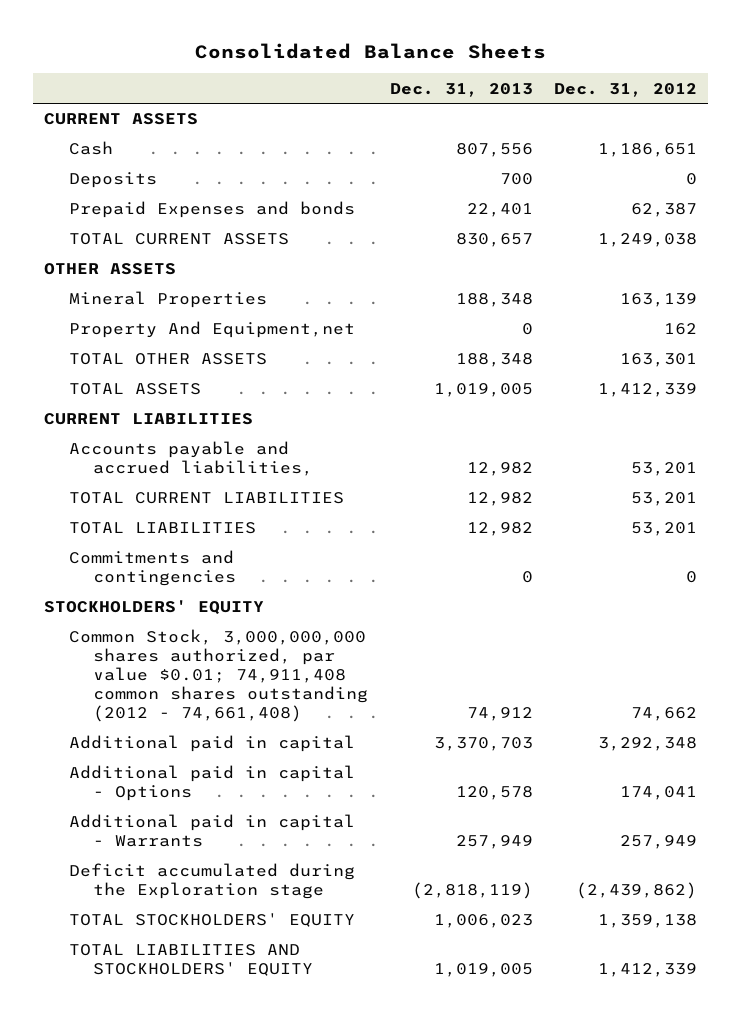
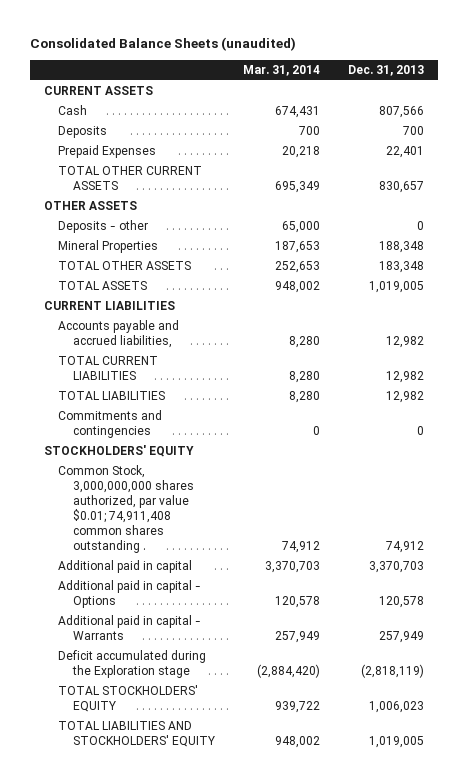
- Consolidated Balance Sheets
+ Consolidated Balance Sheets (unaudited)
- | Dec. 31, 2013 | Dec. 31, 2012
+ | Mar. 31, 2014 | Dec. 31, 2013
- Cash | 807,556 | 1,186,651
+ Cash | 674,431 | 807,566
- Prepaid Expenses and bonds | 22,401 | 62,387
- TOTAL CURRENT ASSETS | 830,657 | 1,249,038
+ Prepaid Expenses | 20,218 | 22,401
+ TOTAL OTHER CURRENT ASSETS | 695,349 | 830,657
+ Deposits - other | 65,000 | 0
- Property And Equipment,net | 0 | 162
- TOTAL OTHER ASSETS | 188,348 | 163,301
+ TOTAL OTHER ASSETS | 252,653 | 183,348
- Common Stock, 3,000,000,000 shares authorized, par value $0.01; 74,911,408 common shares outstanding (2012 - 74,661,408) | 74,912 | 74,662
+ Common Stock, 3,000,000,000 shares authorized, par value $0.01; 74,911,408 common shares outstanding . | 74,912 | 74,912

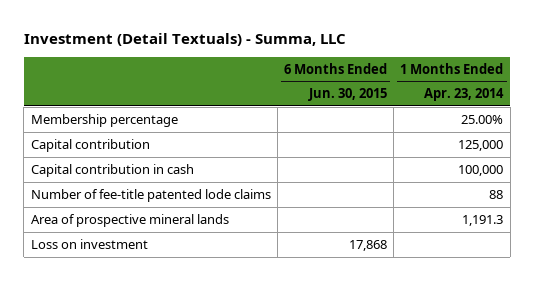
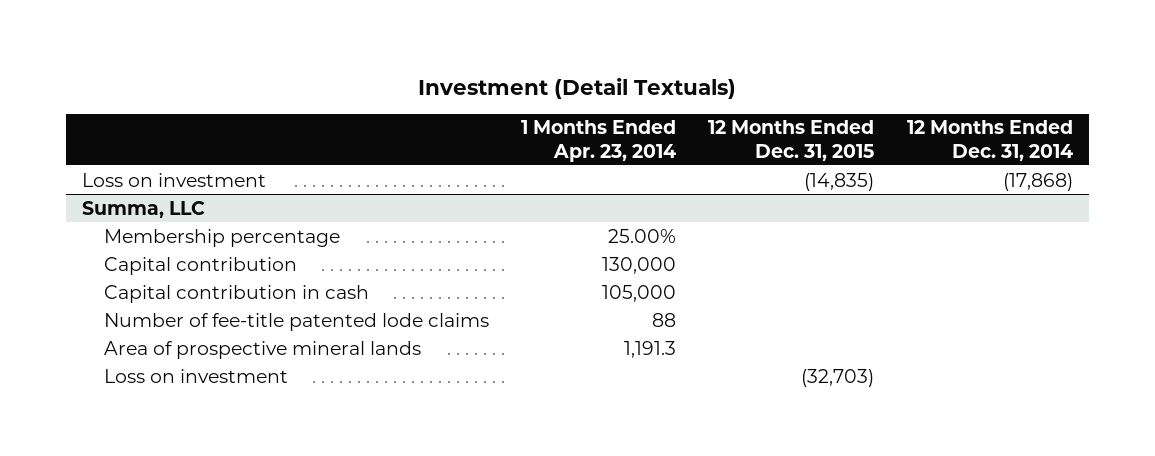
- Investment (Detail Textuals) - Summa, LLC
+ Investment (Detail Textuals)
- | 6 Months Ended Jun. 30, 2015 | 1 Months Ended Apr. 23, 2014
+ | 1 Months Ended Apr. 23, 2014 | 12 Months Ended Dec. 31, 2015 | 12 Months Ended Dec. 31, 2014
+ Loss on investment | | (14,835) | (17,868)
+ Summa, LLC
- Capital contribution | | 125,000
- Capital contribution in cash | | 100,000
+ Capital contribution | 130,000 | |
+ Capital contribution in cash | 105,000 | |

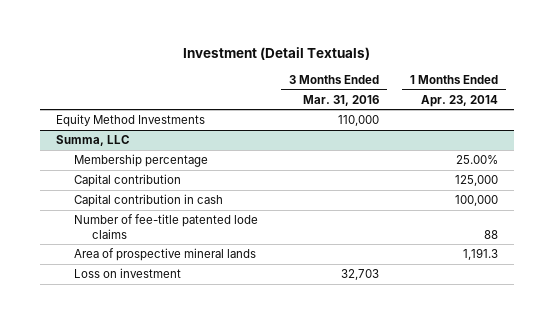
- | 1 Months Ended Apr. 23, 2014 | 12 Months Ended Dec. 31, 2015 | 12 Months Ended Dec. 31, 2014
+ | 3 Months Ended Mar. 31, 2016 | 1 Months Ended Apr. 23, 2014
- Loss on investment | | (14,835) | (17,868)
+ Equity Method Investments | 110,000 |
@ Summa, LLC
- Capital contribution | 130,000 | |
- Capital contribution in cash | 105,000 | |
+ Capital contribution | | 125,000
+ Capital contribution in cash | | 100,000

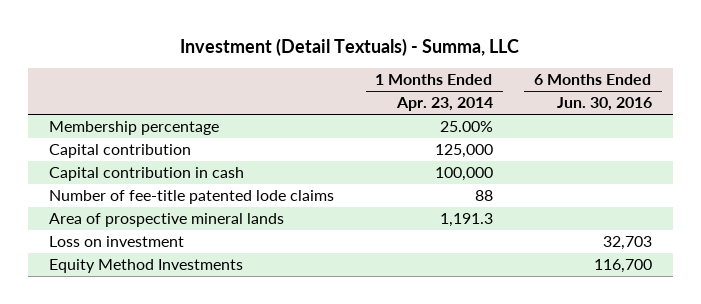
- Investment (Detail Textuals)
+ Investment (Detail Textuals) - Summa, LLC
- | 3 Months Ended Mar. 31, 2016 | 1 Months Ended Apr. 23, 2014
+ | 1 Months Ended Apr. 23, 2014 | 6 Months Ended Jun. 30, 2016
- Summa, LLC
moved down: Equity Method Investments | | 116,700

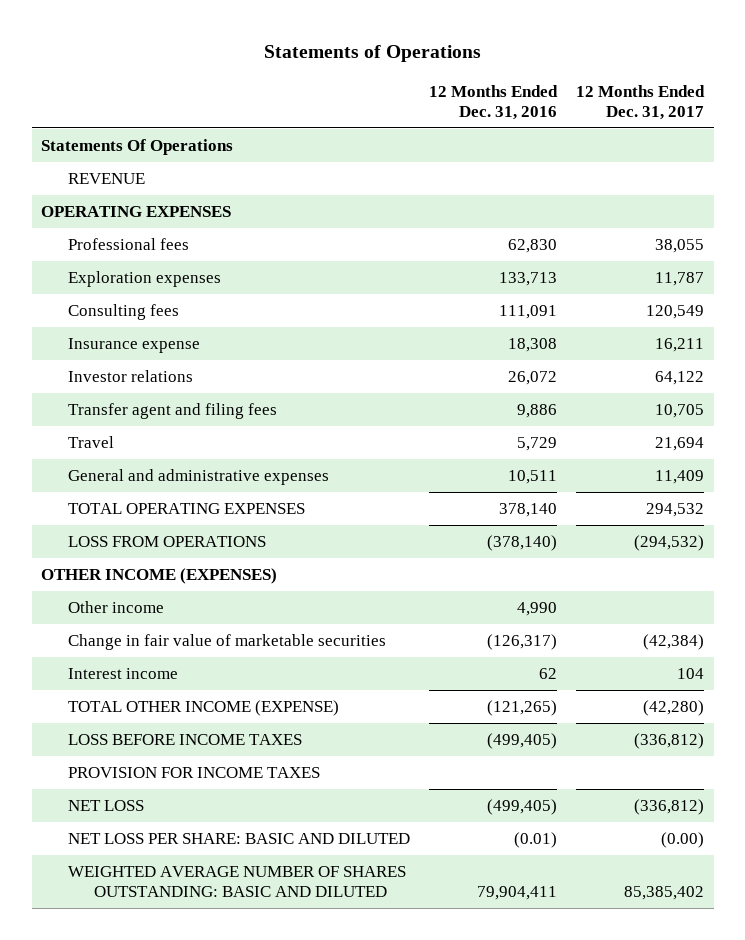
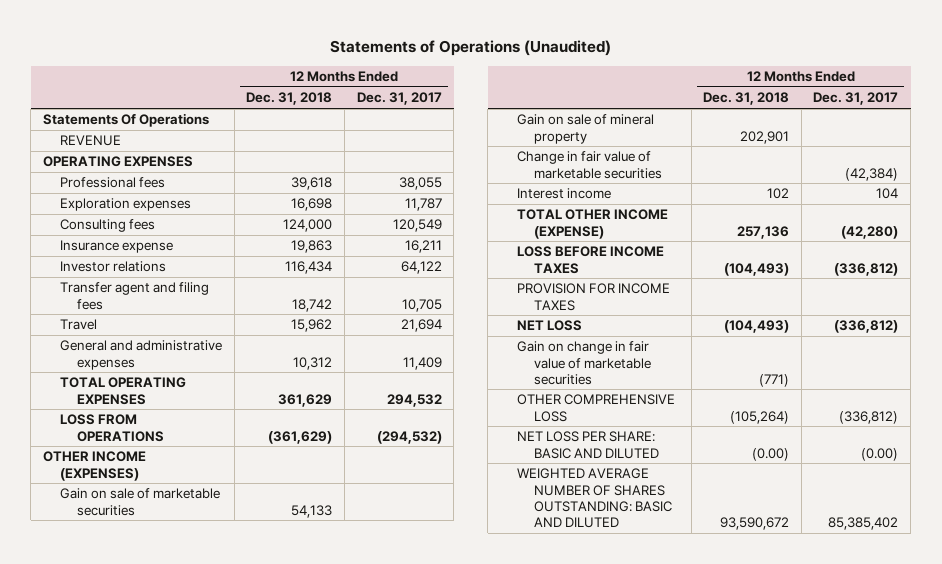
- Statements of Operations
+ Statements of Operations (Unaudited)
- | 12 Months Ended Dec. 31, 2016 | 12 Months Ended Dec. 31, 2017
+ | 12 Months Ended Dec. 31, 2018 | 12 Months Ended Dec. 31, 2017
- Other income | 4,990 |
+ Gain on sale of marketable securities | 54,133 |
+ Gain on sale of mineral property | 202,901 |
+ Gain on change in fair value of marketable securities | (771) |
+ OTHER COMPREHENSIVE LOSS | (105,264) | (336,812)

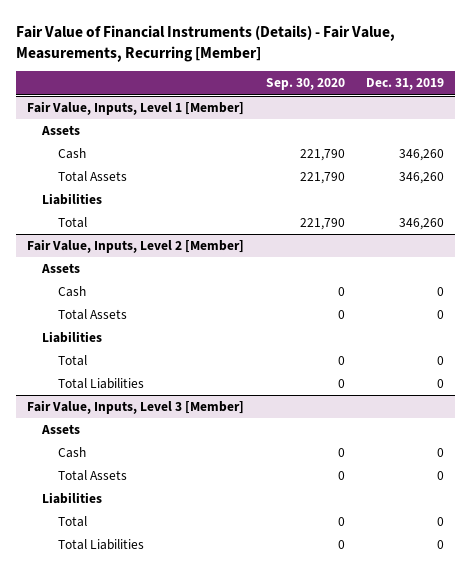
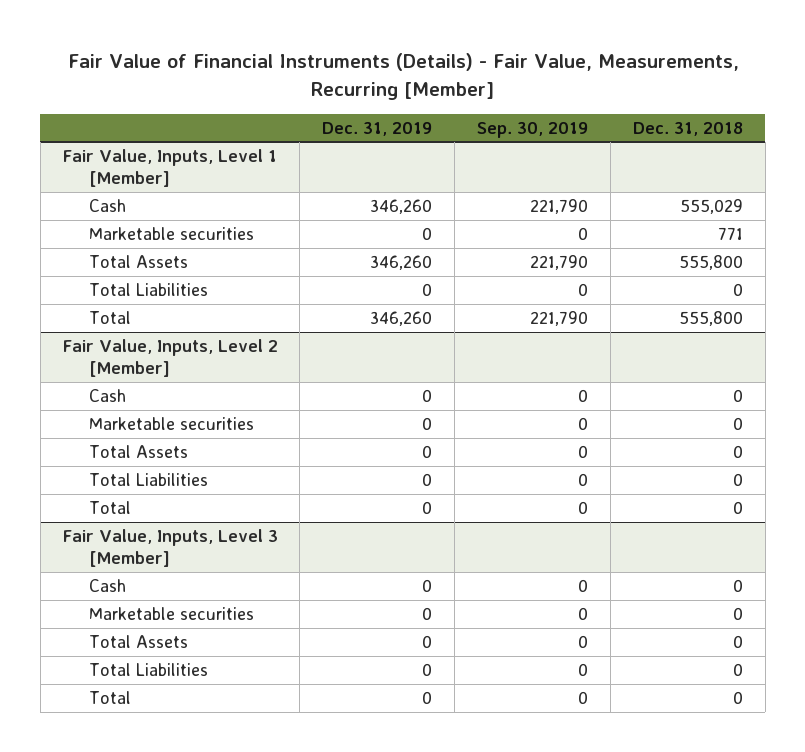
- | Sep. 30, 2020 | Dec. 31, 2019
+ | Dec. 31, 2019 | Sep. 30, 2019 | Dec. 31, 2018
@ Fair Value, Inputs, Level 1 [Member]
- Assets
+ Marketable securities | 0 | 0 | 771
- Liabilities
+ Total Liabilities | 0 | 0 | 0
@ Fair Value, Inputs, Level 2 [Member]
- Assets
+ Marketable securities | 0 | 0 | 0
- Liabilities
moved down: Total | 0 | 0 | 0
@ Fair Value, Inputs, Level 3 [Member]
- Assets
+ Marketable securities | 0 | 0 | 0
- Liabilities
moved down: Total | 0 | 0 | 0

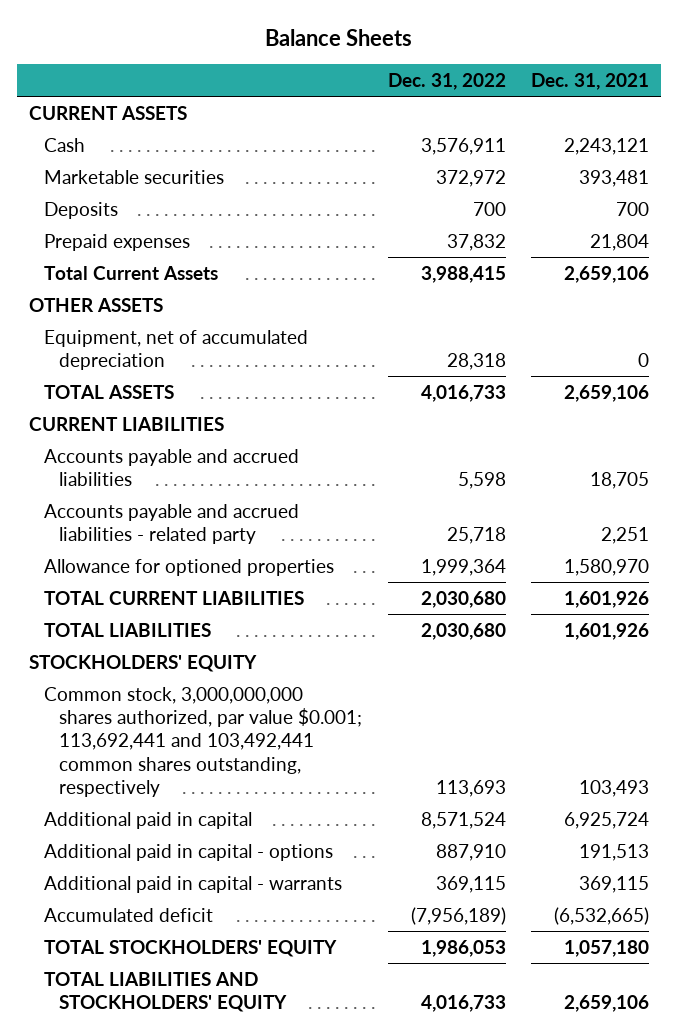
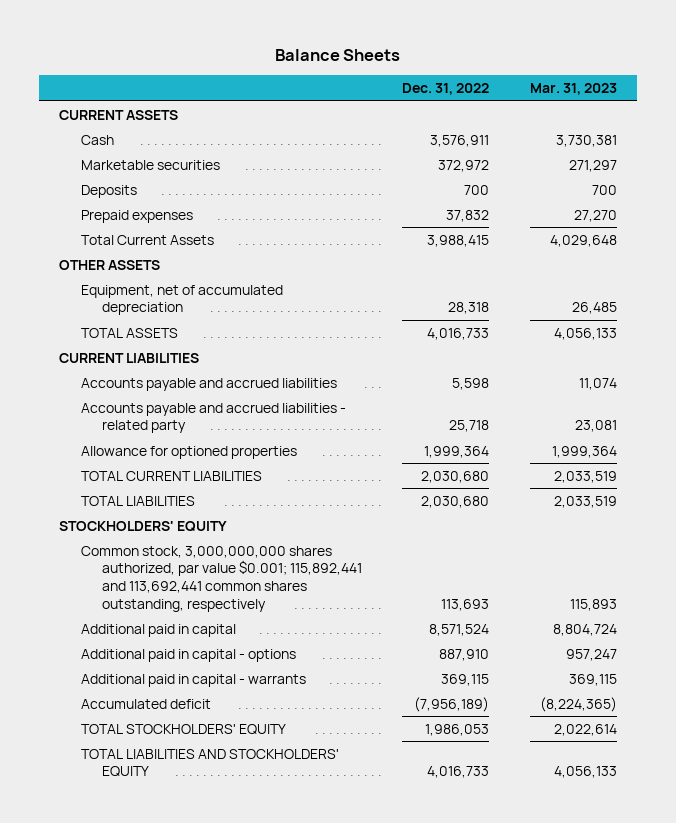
- | Dec. 31, 2022 | Dec. 31, 2021
+ | Dec. 31, 2022 | Mar. 31, 2023
- Common stock, 3,000,000,000 shares authorized, par value $0.001; 113,692,441 and 103,492,441 common shares outstanding, respectively | 113,693 | 103,493
+ Common stock, 3,000,000,000 shares authorized, par value $0.001; 115,892,441 and 113,692,441 common shares outstanding, respectively | 113,693 | 115,893

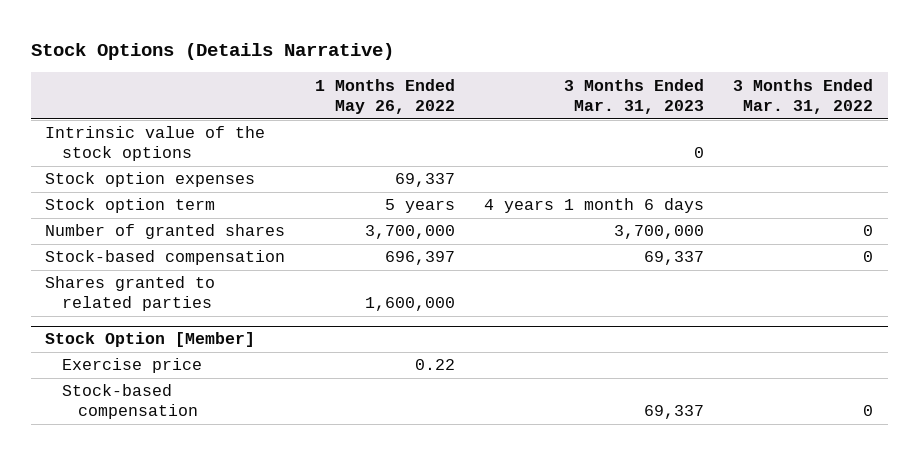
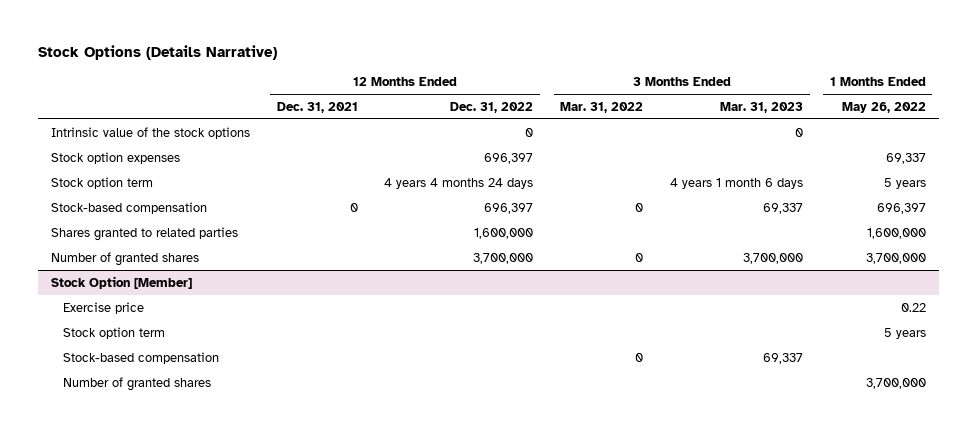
- | 1 Months Ended May 26, 2022 | 3 Months Ended Mar. 31, 2023 | 3 Months Ended Mar. 31, 2022
+ | 12 Months Ended Dec. 31, 2021 | 12 Months Ended Dec. 31, 2022 | 3 Months Ended Mar. 31, 2022 | 3 Months Ended Mar. 31, 2023 | 1 Months Ended May 26, 2022
moved down: Number of granted shares | | 3,700,000 | 0 | 3,700,000 | 3,700,000
@ Stock Option [Member]
+ Stock option term | | | | | 5 years
+ Number of granted shares | | | | | 3,700,000

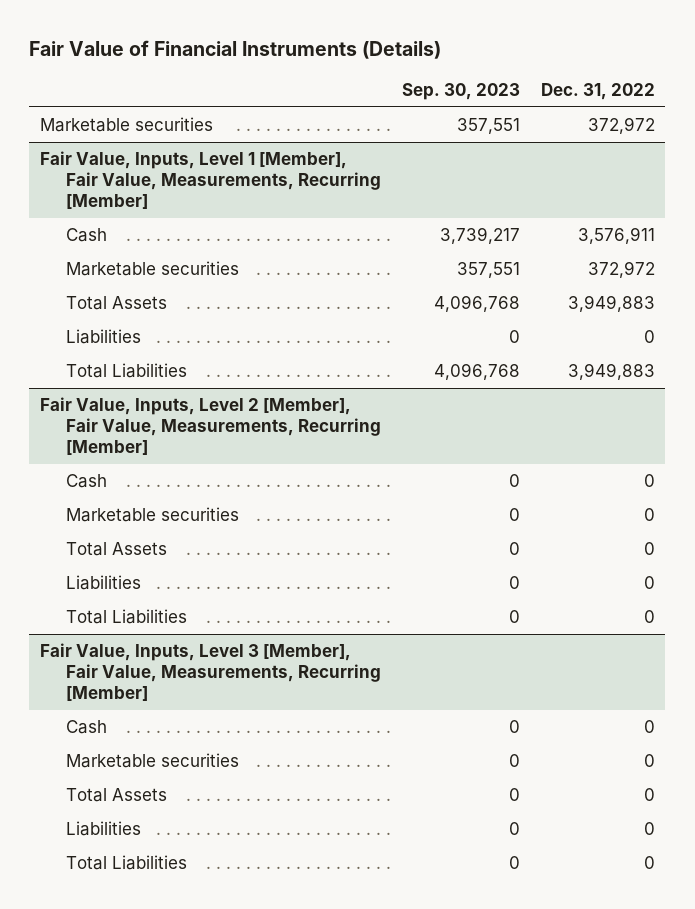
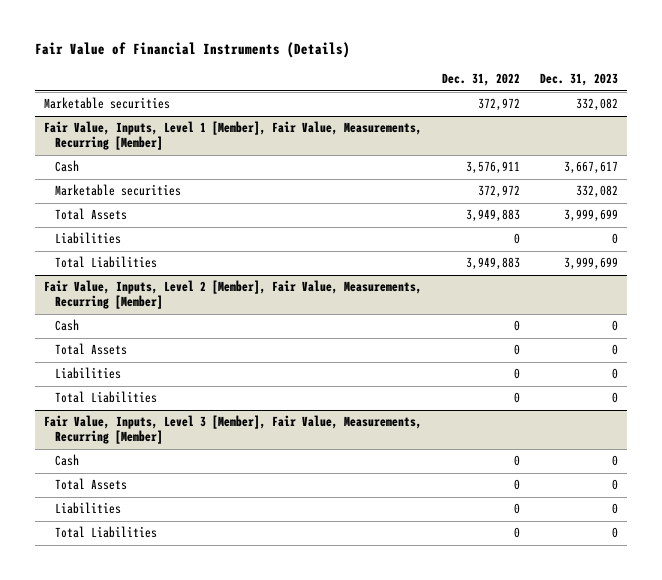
- | Sep. 30, 2023 | Dec. 31, 2022
+ | Dec. 31, 2022 | Dec. 31, 2023
@ Fair Value, Inputs, Level 2 [Member], Fair Value, Measurements, Recurring [Member]
- Marketable securities | 0 | 0
@ Fair Value, Inputs, Level 3 [Member], Fair Value, Measurements, Recurring [Member]
- Marketable securities | 0 | 0

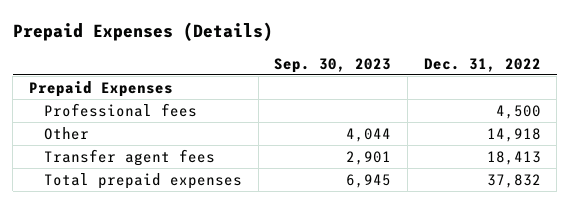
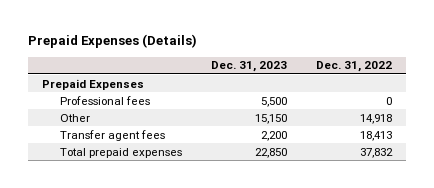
- | Sep. 30, 2023 | Dec. 31, 2022
+ | Dec. 31, 2023 | Dec. 31, 2022
- Professional fees | | 4,500
+ Professional fees | 5,500 | 0

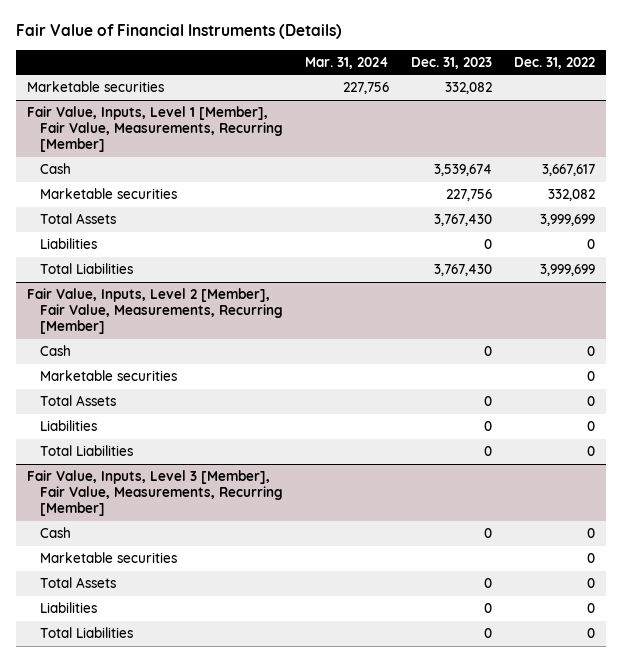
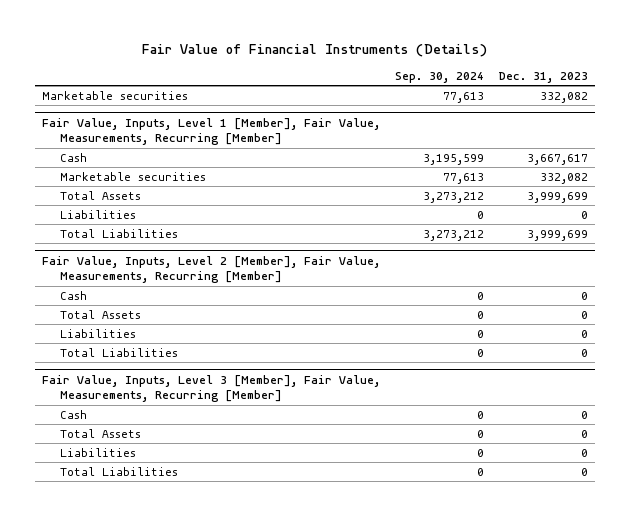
- | Mar. 31, 2024 | Dec. 31, 2023 | Dec. 31, 2022
+ | Sep. 30, 2024 | Dec. 31, 2023
@ Fair Value, Inputs, Level 1 [Member], Fair Value, Measurements, Recurring [Member]
- Cash | | 3,539,674 | 3,667,617
- Marketable securities | | 227,756 | 332,082
- Total Assets | | 3,767,430 | 3,999,699
+ Cash | 3,195,599 | 3,667,617
+ Marketable securities | 77,613 | 332,082
+ Total Assets | 3,273,212 | 3,999,699
- Total Liabilities | | 3,767,430 | 3,999,699
+ Total Liabilities | 3,273,212 | 3,999,699
@ Fair Value, Inputs, Level 2 [Member], Fair Value, Measurements, Recurring [Member]
- Marketable securities | | | 0
@ Fair Value, Inputs, Level 3 [Member], Fair Value, Measurements, Recurring [Member]
- Marketable securities | | | 0

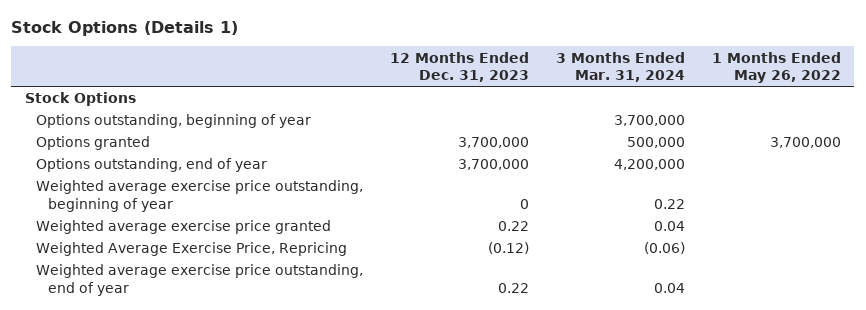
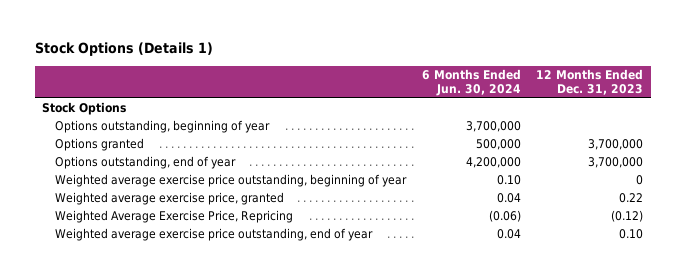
- | 12 Months Ended Dec. 31, 2023 | 3 Months Ended Mar. 31, 2024 | 1 Months Ended May 26, 2022
+ | 6 Months Ended Jun. 30, 2024 | 12 Months Ended Dec. 31, 2023
- Weighted average exercise price granted | 0.22 | 0.04 |
+ Weighted average exercise price, granted | 0.04 | 0.22
- Weighted average exercise price outstanding, end of year | 0.22 | 0.04 |
+ Weighted average exercise price outstanding, end of year | 0.04 | 0.10

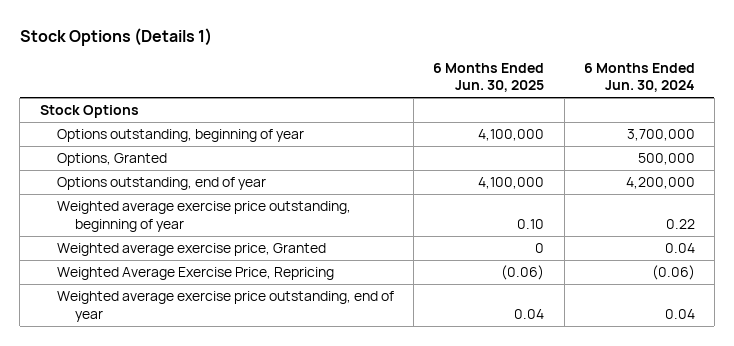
- | 6 Months Ended Jun. 30, 2024 | 12 Months Ended Dec. 31, 2023
+ | 6 Months Ended Jun. 30, 2025 | 6 Months Ended Jun. 30, 2024
- Options granted | 500,000 | 3,700,000
+ Options, Granted | | 500,000
- Weighted average exercise price outstanding, beginning of year | 0.10 | 0
- Weighted average exercise price, granted | 0.04 | 0.22
+ Weighted average exercise price outstanding, beginning of year | 0.10 | 0.22
+ Weighted average exercise price, Granted | 0 | 0.04

